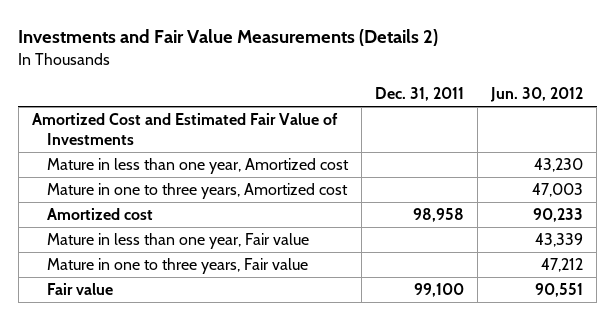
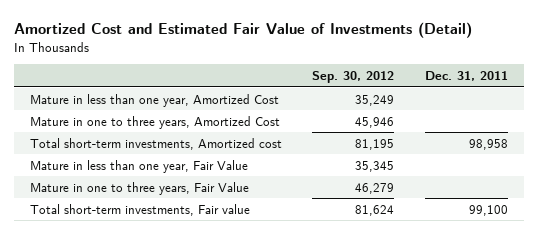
- Investments and Fair Value Measurements (Details 2)
+ Amortized Cost and Estimated Fair Value of Investments (Detail)
- | Dec. 31, 2011 | Jun. 30, 2012
+ | Sep. 30, 2012 | Dec. 31, 2011
- Amortized Cost and Estimated Fair Value of Investments
- Mature in less than one year, Amortized cost | | 43,230
- Mature in one to three years, Amortized cost | | 47,003
- Amortized cost | 98,958 | 90,233
- Mature in less than one year, Fair value | | 43,339
- Mature in one to three years, Fair value | | 47,212
- Fair value | 99,100 | 90,551
+ Mature in less than one year, Amortized Cost | 35,249 |
+ Mature in one to three years, Amortized Cost | 45,946 |
+ Total short-term investments, Amortized cost | 81,195 | 98,958
+ Mature in less than one year, Fair Value | 35,345 |
+ Mature in one to three years, Fair Value | 46,279 |
+ Total short-term investments, Fair value | 81,624 | 99,100

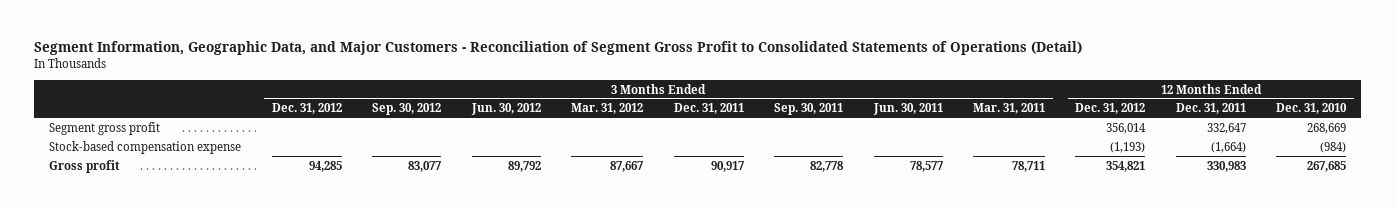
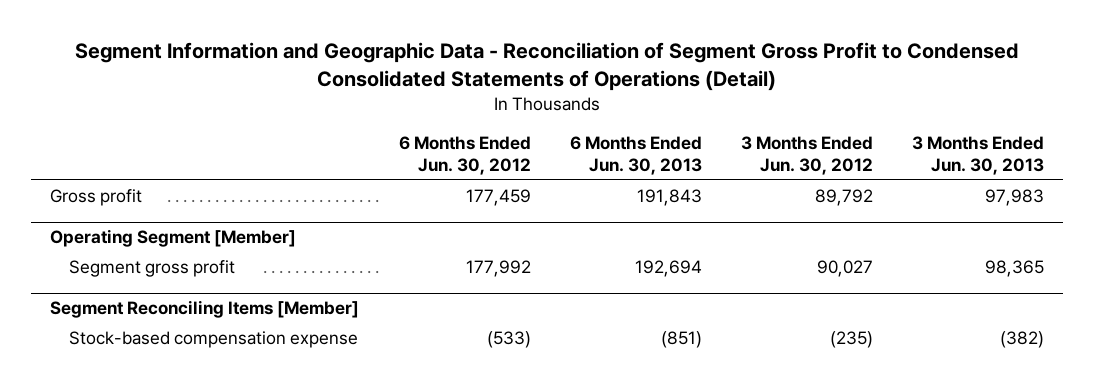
- Segment Information, Geographic Data, and Major Customers - Reconciliation of Segment Gross Profit to Consolidated Statements of Operations (Detail)
+ Segment Information and Geographic Data - Reconciliation of Segment Gross Profit to Condensed Consolidated Statements of Operations (Detail)
- | 3 Months Ended Dec. 31, 2012 | 3 Months Ended Sep. 30, 2012 | 3 Months Ended Jun. 30, 2012 | 3 Months Ended Mar. 31, 2012 | 3 Months Ended Dec. 31, 2011 | 3 Months Ended Sep. 30, 2011 | 3 Months Ended Jun. 30, 2011 | 3 Months Ended Mar. 31, 2011 | 12 Months Ended Dec. 31, 2012 | 12 Months Ended Dec. 31, 2011 | 12 Months Ended Dec. 31, 2010
+ | 6 Months Ended Jun. 30, 2012 | 6 Months Ended Jun. 30, 2013 | 3 Months Ended Jun. 30, 2012 | 3 Months Ended Jun. 30, 2013
- Segment gross profit | | | | | | | | | 356,014 | 332,647 | 268,669
- Stock-based compensation expense | | | | | | | | | (1,193) | (1,664) | (984)
+ Operating Segment [Member]
+ Segment gross profit | 177,992 | 192,694 | 90,027 | 98,365
+ Segment Reconciling Items [Member]
+ Stock-based compensation expense | (533) | (851) | (235) | (382)

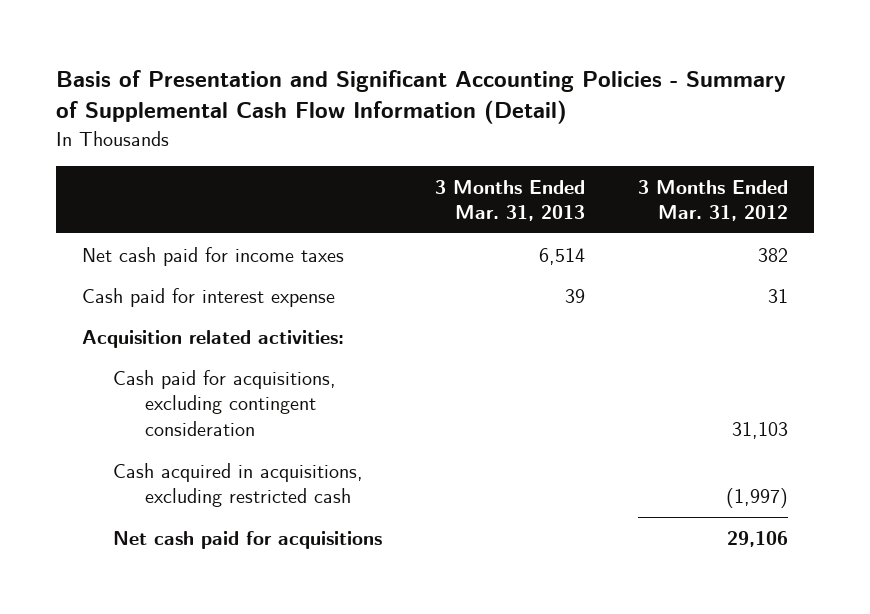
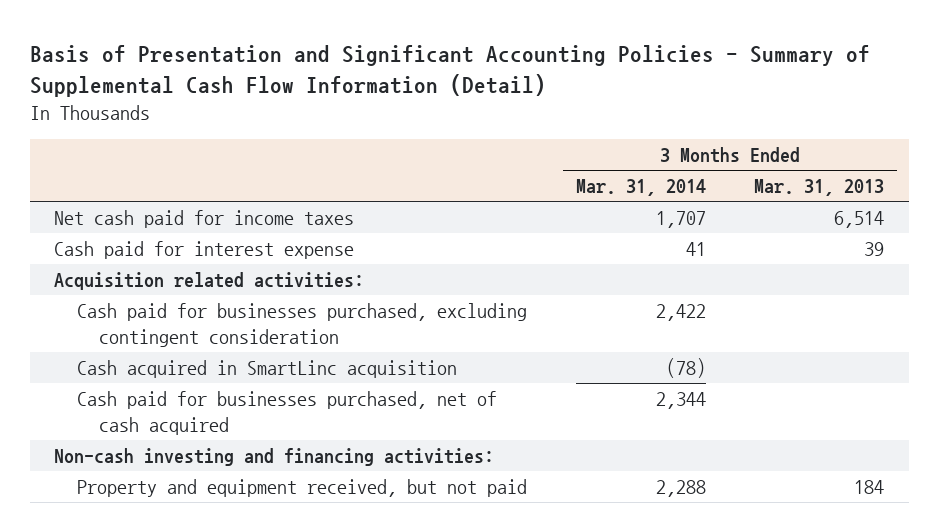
- | 3 Months Ended Mar. 31, 2013 | 3 Months Ended Mar. 31, 2012
+ | 3 Months Ended Mar. 31, 2014 | 3 Months Ended Mar. 31, 2013
- Cash paid for acquisitions, excluding contingent consideration | | 31,103
- Cash acquired in acquisitions, excluding restricted cash | | (1,997)
- Net cash paid for acquisitions | | 29,106
+ Cash paid for businesses purchased, excluding contingent consideration | 2,422 |
+ Cash acquired in SmartLinc acquisition | (78) |
+ Cash paid for businesses purchased, net of cash acquired | 2,344 |
+ Non-cash investing and financing activities:
+ Property and equipment received, but not paid | 2,288 | 184

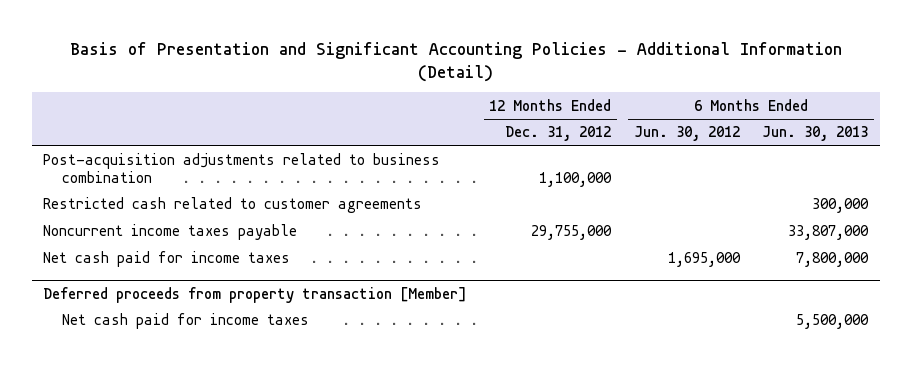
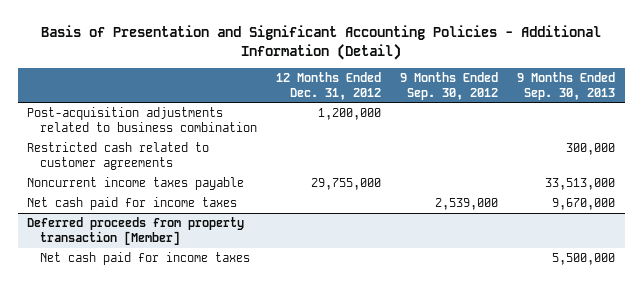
- | 12 Months Ended Dec. 31, 2012 | 6 Months Ended Jun. 30, 2012 | 6 Months Ended Jun. 30, 2013
+ | 12 Months Ended Dec. 31, 2012 | 9 Months Ended Sep. 30, 2012 | 9 Months Ended Sep. 30, 2013
- Post-acquisition adjustments related to business combination | 1,100,000 | |
+ Post-acquisition adjustments related to business combination | 1,200,000 | |

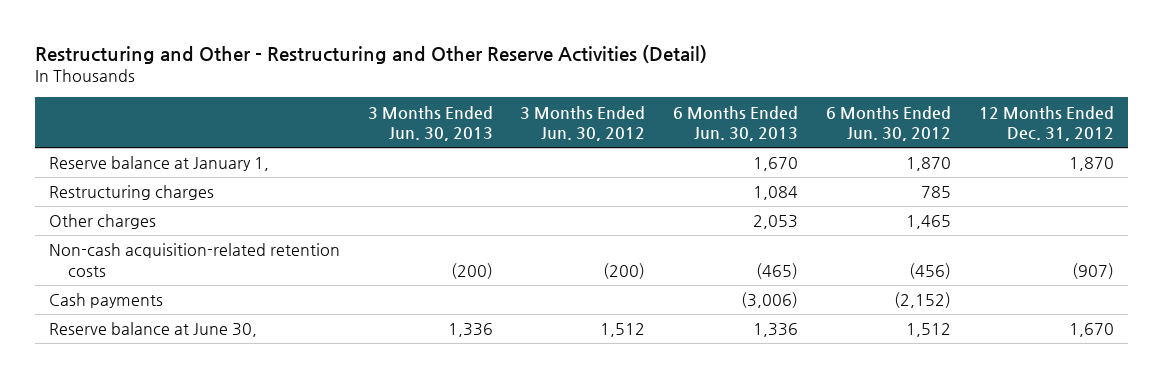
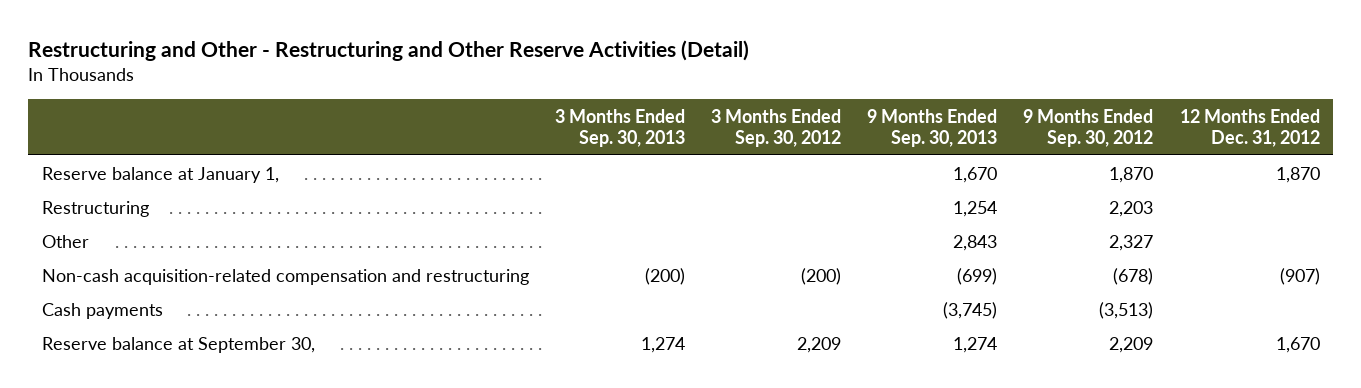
- | 3 Months Ended Jun. 30, 2013 | 3 Months Ended Jun. 30, 2012 | 6 Months Ended Jun. 30, 2013 | 6 Months Ended Jun. 30, 2012 | 12 Months Ended Dec. 31, 2012
+ | 3 Months Ended Sep. 30, 2013 | 3 Months Ended Sep. 30, 2012 | 9 Months Ended Sep. 30, 2013 | 9 Months Ended Sep. 30, 2012 | 12 Months Ended Dec. 31, 2012
- Restructuring charges | | | 1,084 | 785 |
- Other charges | | | 2,053 | 1,465 |
- Non-cash acquisition-related retention costs | (200) | (200) | (465) | (456) | (907)
+ Restructuring | | | 1,254 | 2,203 |
+ Other | | | 2,843 | 2,327 |
+ Non-cash acquisition-related compensation and restructuring | (200) | (200) | (699) | (678) | (907)
- Reserve balance at June 30, | 1,336 | 1,512 | 1,336 | 1,512 | 1,670
+ Reserve balance at September 30, | 1,274 | 2,209 | 1,274 | 2,209 | 1,670

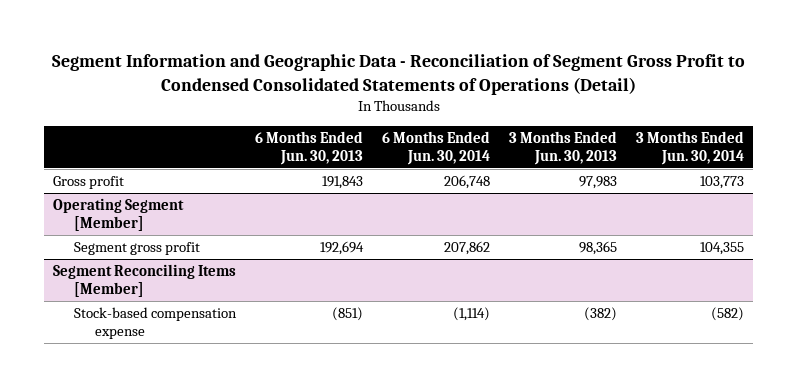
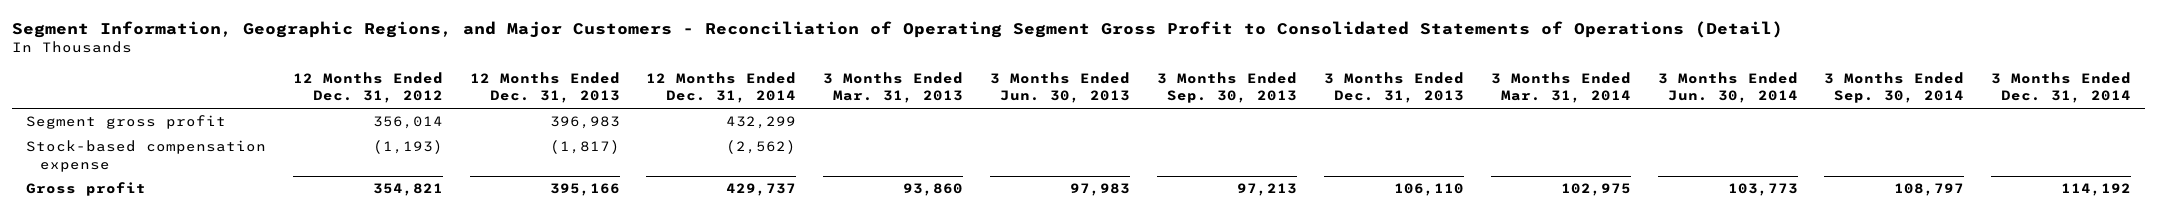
- Segment Information and Geographic Data - Reconciliation of Segment Gross Profit to Condensed Consolidated Statements of Operations (Detail)
+ Segment Information, Geographic Regions, and Major Customers - Reconciliation of Operating Segment Gross Profit to Consolidated Statements of Operations (Detail)
- | 6 Months Ended Jun. 30, 2013 | 6 Months Ended Jun. 30, 2014 | 3 Months Ended Jun. 30, 2013 | 3 Months Ended Jun. 30, 2014
+ | 12 Months Ended Dec. 31, 2012 | 12 Months Ended Dec. 31, 2013 | 12 Months Ended Dec. 31, 2014 | 3 Months Ended Mar. 31, 2013 | 3 Months Ended Jun. 30, 2013 | 3 Months Ended Sep. 30, 2013 | 3 Months Ended Dec. 31, 2013 | 3 Months Ended Mar. 31, 2014 | 3 Months Ended Jun. 30, 2014 | 3 Months Ended Sep. 30, 2014 | 3 Months Ended Dec. 31, 2014
+ Segment gross profit | 356,014 | 396,983 | 432,299 | | | | | | | |
+ Stock-based compensation expense | (1,193) | (1,817) | (2,562) | | | | | | | |
- Operating Segment [Member]
- Segment gross profit | 192,694 | 207,862 | 98,365 | 104,355
- Segment Reconciling Items [Member]
- Stock-based compensation expense | (851) | (1,114) | (382) | (582)

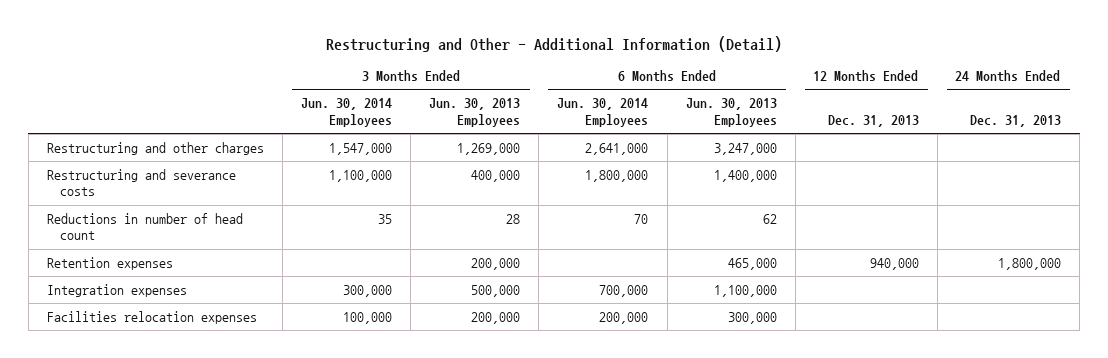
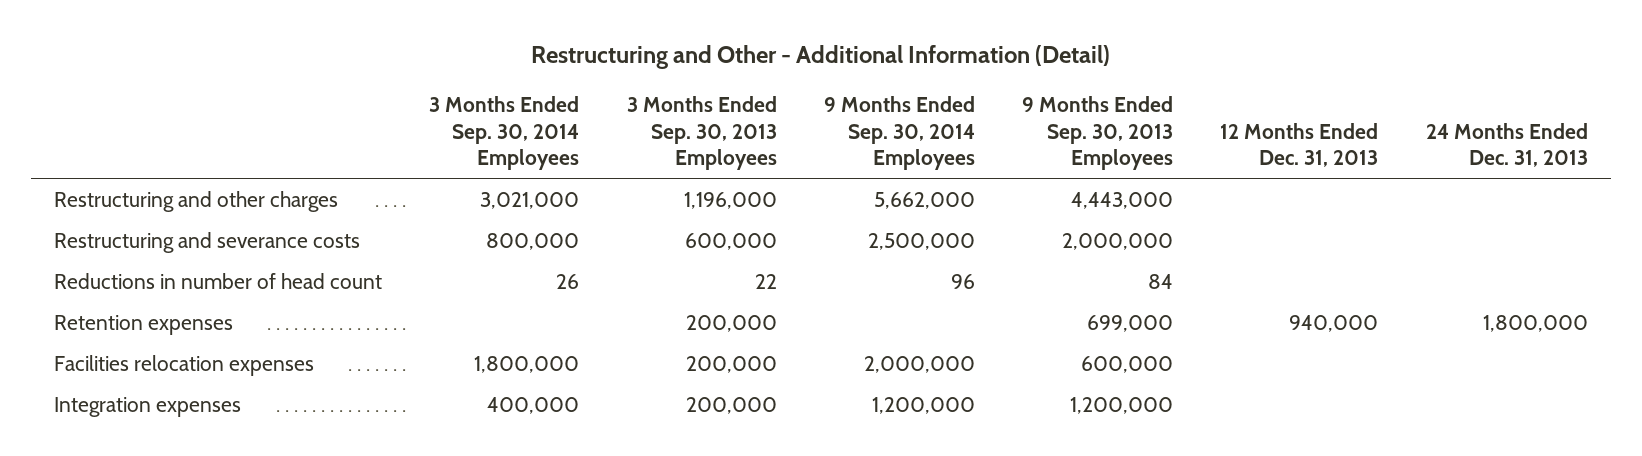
- | 3 Months Ended Jun. 30, 2014 Employees | 3 Months Ended Jun. 30, 2013 Employees | 6 Months Ended Jun. 30, 2014 Employees | 6 Months Ended Jun. 30, 2013 Employees | 12 Months Ended Dec. 31, 2013 | 24 Months Ended Dec. 31, 2013
+ | 3 Months Ended Sep. 30, 2014 Employees | 3 Months Ended Sep. 30, 2013 Employees | 9 Months Ended Sep. 30, 2014 Employees | 9 Months Ended Sep. 30, 2013 Employees | 12 Months Ended Dec. 31, 2013 | 24 Months Ended Dec. 31, 2013
moved down: Integration expenses | 400,000 | 200,000 | 1,200,000 | 1,200,000 | |

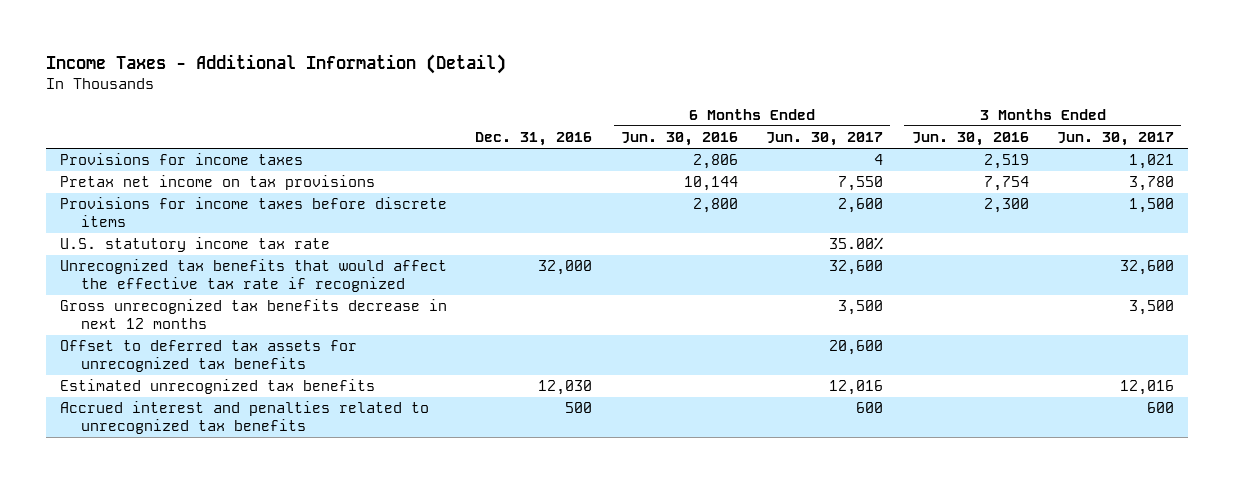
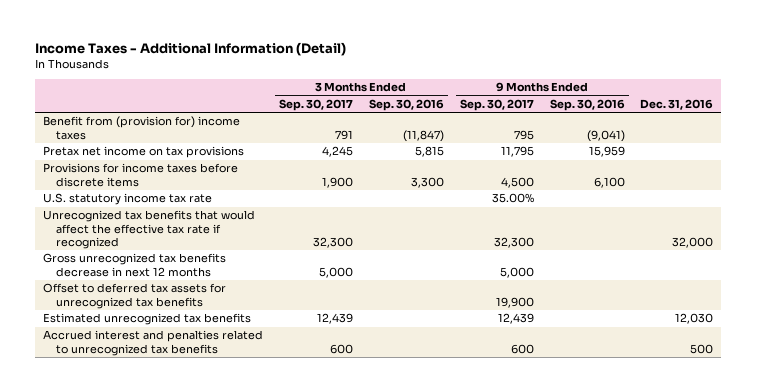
- | Dec. 31, 2016 | 6 Months Ended Jun. 30, 2016 | 6 Months Ended Jun. 30, 2017 | 3 Months Ended Jun. 30, 2016 | 3 Months Ended Jun. 30, 2017
+ | 3 Months Ended Sep. 30, 2017 | 3 Months Ended Sep. 30, 2016 | 9 Months Ended Sep. 30, 2017 | 9 Months Ended Sep. 30, 2016 | Dec. 31, 2016
- Provisions for income taxes | | 2,806 | 4 | 2,519 | 1,021
+ Benefit from (provision for) income taxes | 791 | (11,847) | 795 | (9,041) |

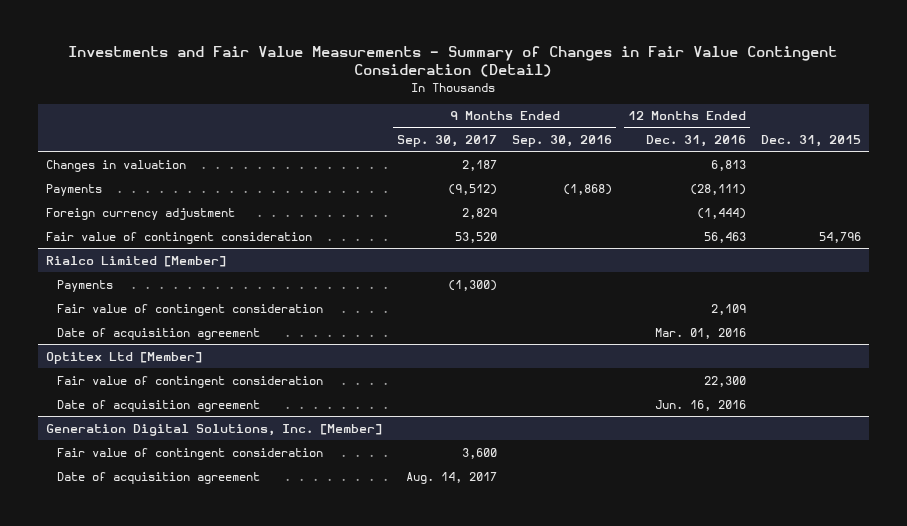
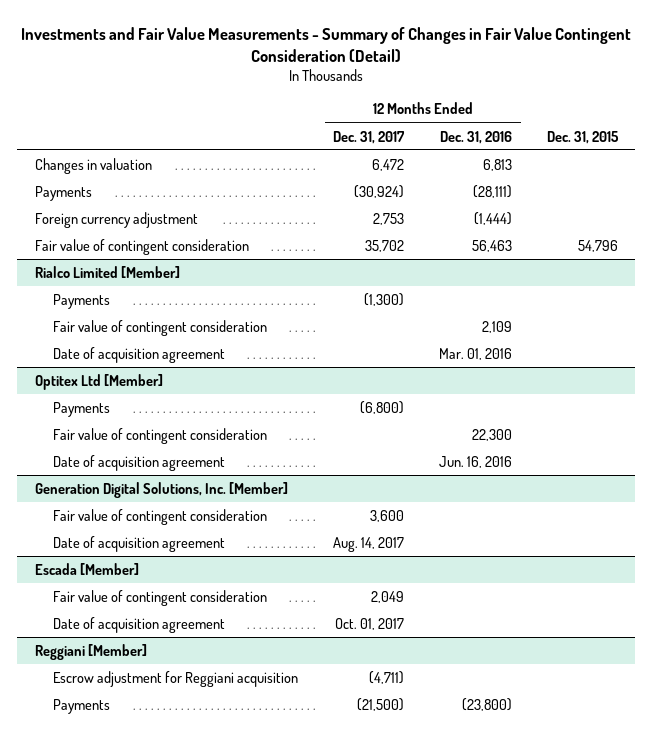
- | 9 Months Ended Sep. 30, 2017 | 9 Months Ended Sep. 30, 2016 | 12 Months Ended Dec. 31, 2016 | Dec. 31, 2015
+ | 12 Months Ended Dec. 31, 2017 | 12 Months Ended Dec. 31, 2016 | Dec. 31, 2015
@ Optitex Ltd [Member]
+ Payments | (6,800) | |
+ Escada [Member]
+ Fair value of contingent consideration | 2,049 | |
+ Date of acquisition agreement | Oct. 01, 2017 | |
+ Reggiani [Member]
+ Escrow adjustment for Reggiani acquisition | (4,711) | |
+ Payments | (21,500) | (23,800) |

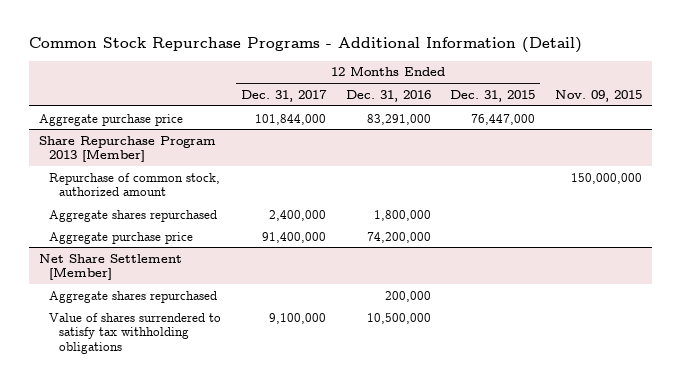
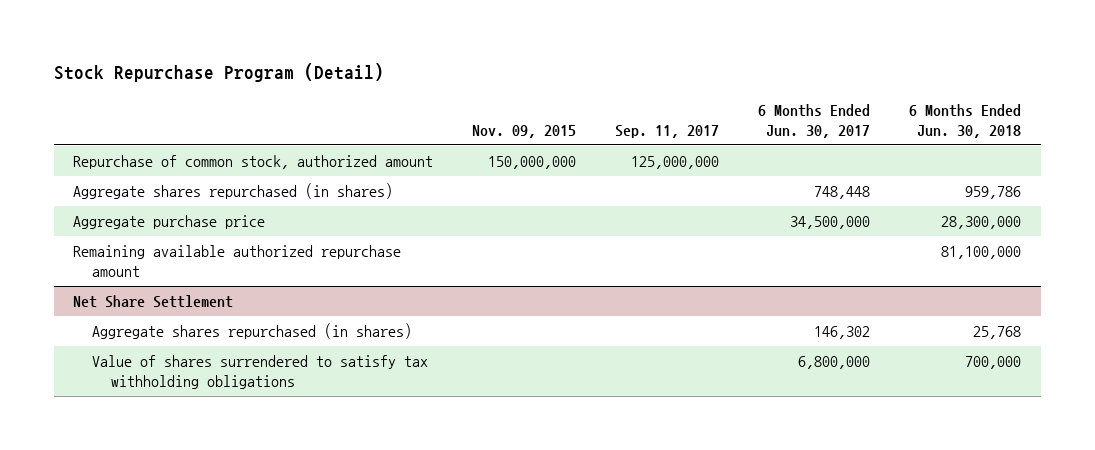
- Common Stock Repurchase Programs - Additional Information (Detail)
+ Stock Repurchase Program (Detail)
- | 12 Months Ended Dec. 31, 2017 | 12 Months Ended Dec. 31, 2016 | 12 Months Ended Dec. 31, 2015 | Nov. 09, 2015
+ | Nov. 09, 2015 | Sep. 11, 2017 | 6 Months Ended Jun. 30, 2017 | 6 Months Ended Jun. 30, 2018
+ Repurchase of common stock, authorized amount | 150,000,000 | 125,000,000 | |
+ Aggregate shares repurchased (in shares) | | | 748,448 | 959,786
- Share Repurchase Program 2013 [Member]
- Repurchase of common stock, authorized amount | | | | 150,000,000
- Aggregate shares repurchased | 2,400,000 | 1,800,000 | |
- Aggregate purchase price | 91,400,000 | 74,200,000 | |
- Net Share Settlement [Member]
- Aggregate shares repurchased | | 200,000 | |
+ Remaining available authorized repurchase amount | | | | 81,100,000
+ Net Share Settlement
+ Aggregate shares repurchased (in shares) | | | 146,302 | 25,768

